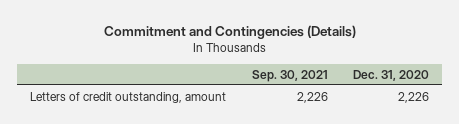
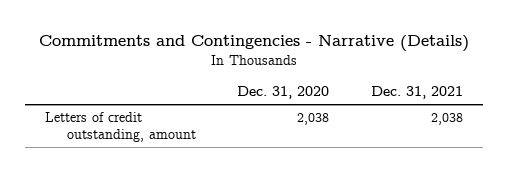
- Commitment and Contingencies (Details)
+ Commitments and Contingencies - Narrative (Details)
- | Sep. 30, 2021 | Dec. 31, 2020
+ | Dec. 31, 2020 | Dec. 31, 2021
- Letters of credit outstanding, amount | 2,226 | 2,226
+ Letters of credit outstanding, amount | 2,038 | 2,038

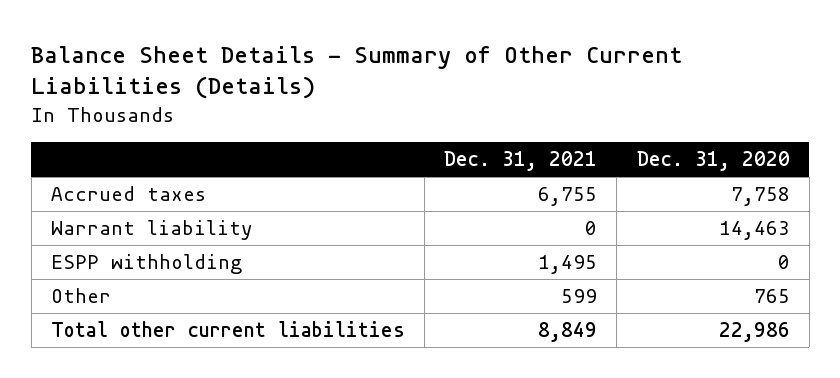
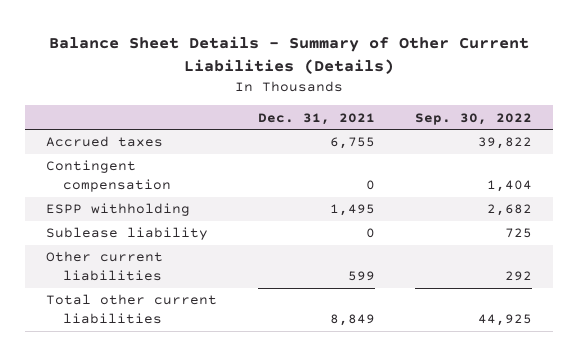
- | Dec. 31, 2021 | Dec. 31, 2020
+ | Dec. 31, 2021 | Sep. 30, 2022
- Warrant liability | 0 | 14,463
+ Contingent compensation | 0 | 1,404
- Other | 599 | 765
+ Sublease liability | 0 | 725
+ Other current liabilities | 599 | 292

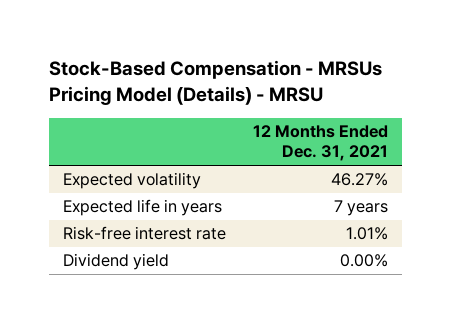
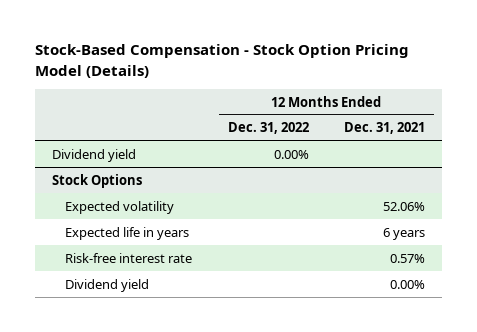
- Stock-Based Compensation - MRSUs Pricing Model (Details) - MRSU
+ Stock-Based Compensation - Stock Option Pricing Model (Details)
- | 12 Months Ended Dec. 31, 2021
+ | 12 Months Ended Dec. 31, 2022 | 12 Months Ended Dec. 31, 2021
- Expected volatility | 46.27%
- Expected life in years | 7 years
- Risk-free interest rate | 1.01%
+ Dividend yield | 0.00% |
+ Stock Options
+ Expected volatility | | 52.06%
+ Expected life in years | | 6 years
+ Risk-free interest rate | | 0.57%

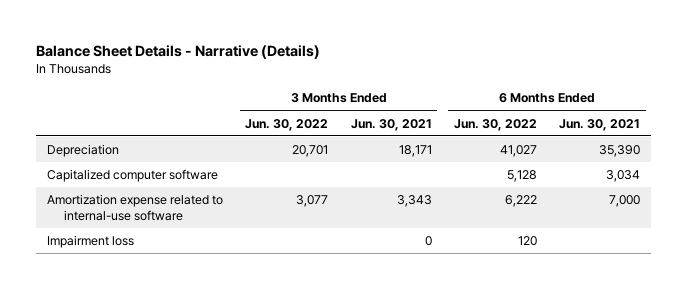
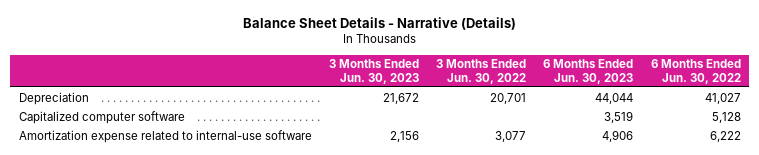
- | 3 Months Ended Jun. 30, 2022 | 3 Months Ended Jun. 30, 2021 | 6 Months Ended Jun. 30, 2022 | 6 Months Ended Jun. 30, 2021
+ | 3 Months Ended Jun. 30, 2023 | 3 Months Ended Jun. 30, 2022 | 6 Months Ended Jun. 30, 2023 | 6 Months Ended Jun. 30, 2022
- Impairment loss | | 0 | 120 |

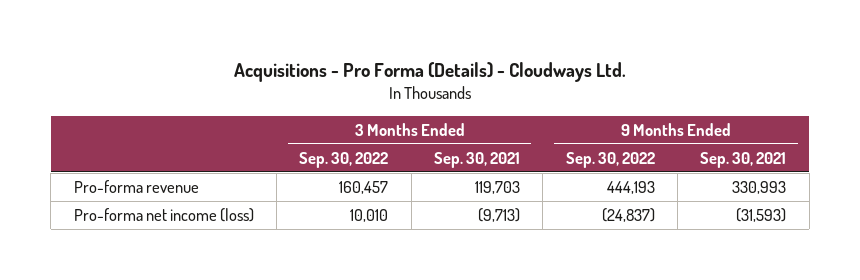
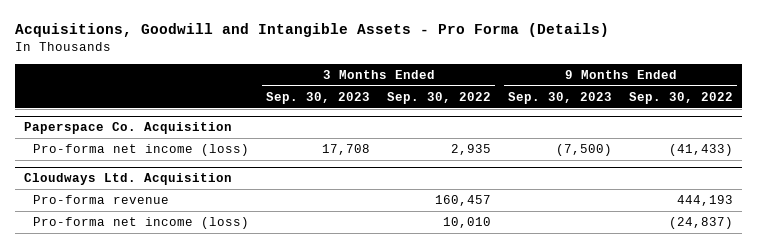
- Acquisitions - Pro Forma (Details) - Cloudways Ltd.
+ Acquisitions, Goodwill and Intangible Assets - Pro Forma (Details)
- | 3 Months Ended Sep. 30, 2022 | 3 Months Ended Sep. 30, 2021 | 9 Months Ended Sep. 30, 2022 | 9 Months Ended Sep. 30, 2021
+ | 3 Months Ended Sep. 30, 2023 | 3 Months Ended Sep. 30, 2022 | 9 Months Ended Sep. 30, 2023 | 9 Months Ended Sep. 30, 2022
+ Paperspace Co. Acquisition
+ Pro-forma net income (loss) | 17,708 | 2,935 | (7,500) | (41,433)
+ Cloudways Ltd. Acquisition

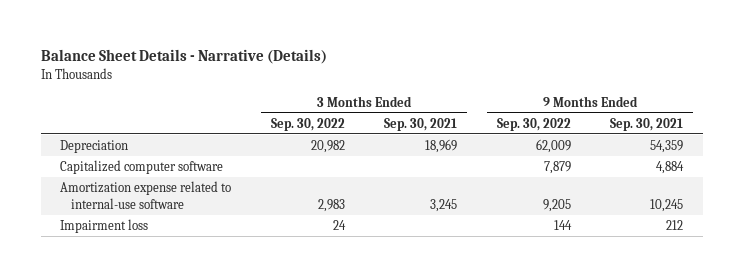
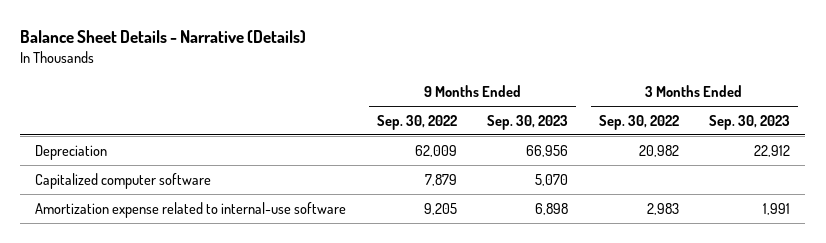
- | 3 Months Ended Sep. 30, 2022 | 3 Months Ended Sep. 30, 2021 | 9 Months Ended Sep. 30, 2022 | 9 Months Ended Sep. 30, 2021
+ | 9 Months Ended Sep. 30, 2022 | 9 Months Ended Sep. 30, 2023 | 3 Months Ended Sep. 30, 2022 | 3 Months Ended Sep. 30, 2023
- Impairment loss | 24 | | 144 | 212

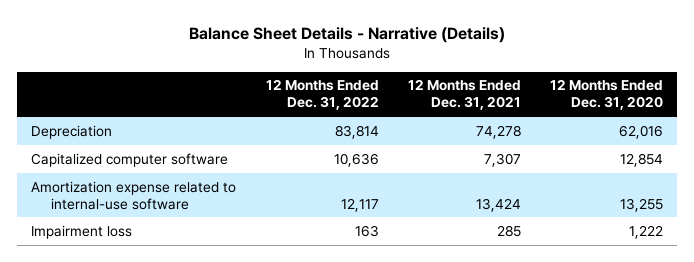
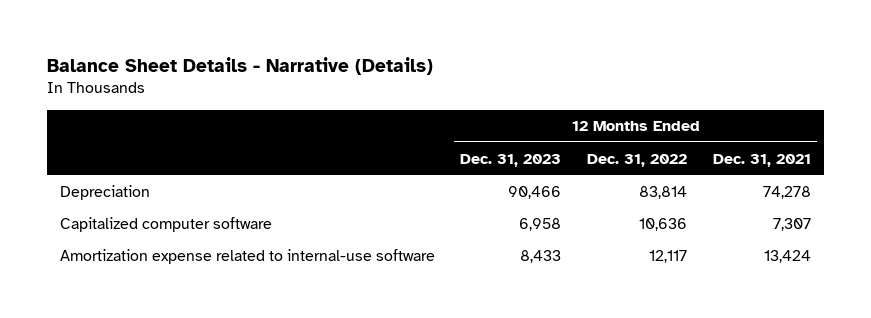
- | 12 Months Ended Dec. 31, 2022 | 12 Months Ended Dec. 31, 2021 | 12 Months Ended Dec. 31, 2020
+ | 12 Months Ended Dec. 31, 2023 | 12 Months Ended Dec. 31, 2022 | 12 Months Ended Dec. 31, 2021
- Impairment loss | 163 | 285 | 1,222

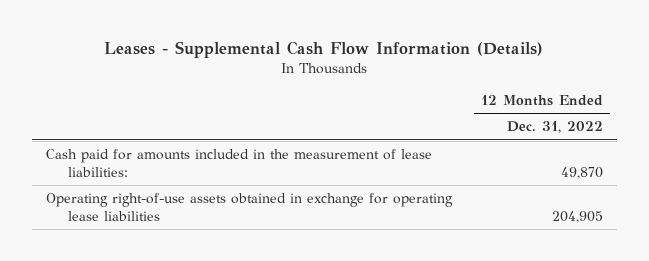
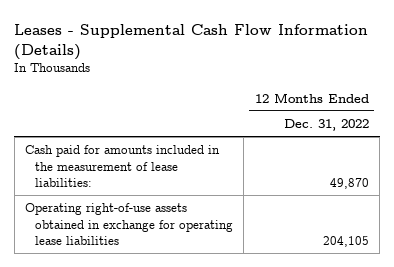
- Operating right-of-use assets obtained in exchange for operating lease liabilities | 204,905
+ Operating right-of-use assets obtained in exchange for operating lease liabilities | 204,105

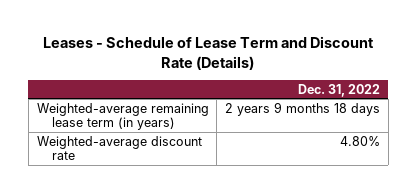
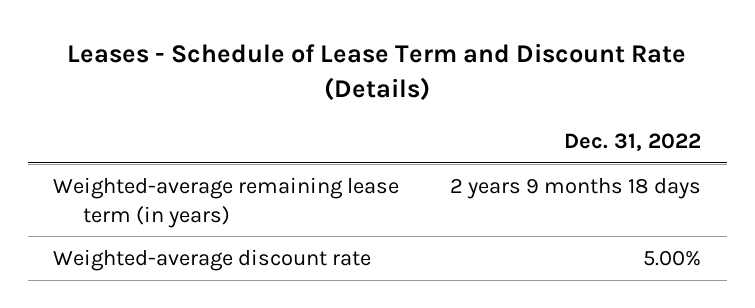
- Weighted-average discount rate | 4.80%
+ Weighted-average discount rate | 5.00%

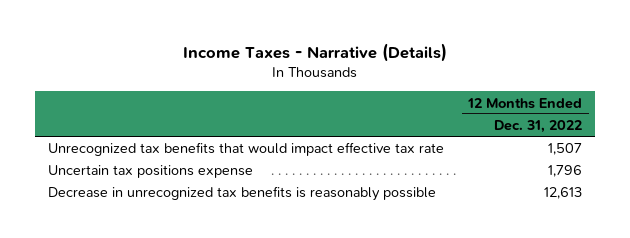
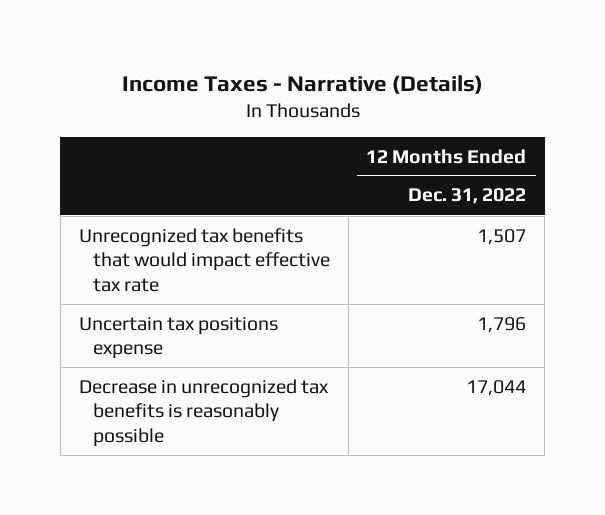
- Decrease in unrecognized tax benefits is reasonably possible | 12,613
+ Decrease in unrecognized tax benefits is reasonably possible | 17,044

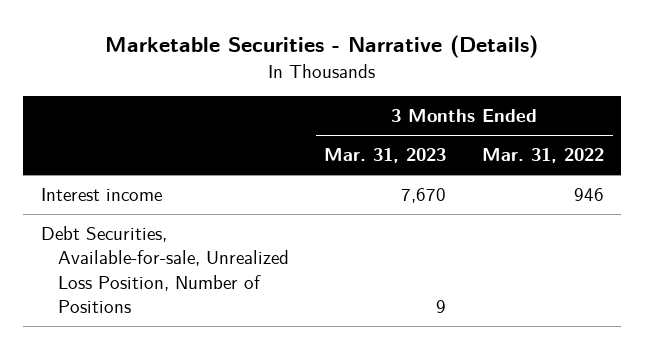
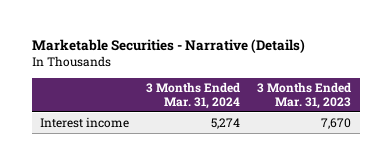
- | 3 Months Ended Mar. 31, 2023 | 3 Months Ended Mar. 31, 2022
+ | 3 Months Ended Mar. 31, 2024 | 3 Months Ended Mar. 31, 2023
- Debt Securities, Available-for-sale, Unrealized Loss Position, Number of Positions | 9 |

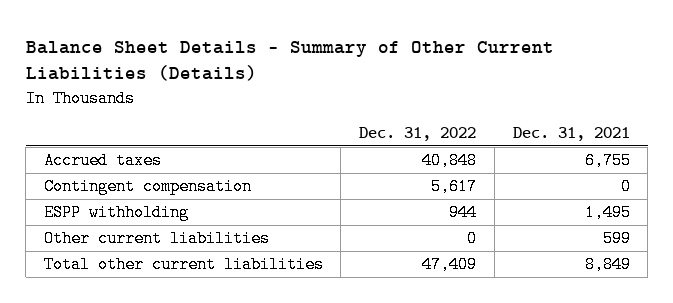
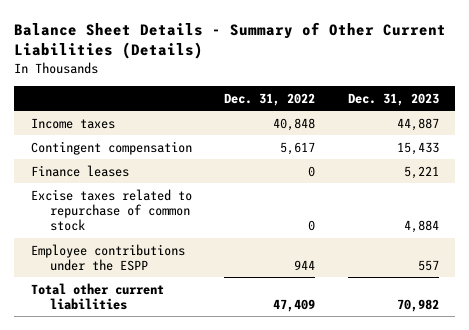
- | Dec. 31, 2022 | Dec. 31, 2021
+ | Dec. 31, 2022 | Dec. 31, 2023
- Accrued taxes | 40,848 | 6,755
+ Income taxes | 40,848 | 44,887
- ESPP withholding | 944 | 1,495
- Other current liabilities | 0 | 599
+ Finance leases | 0 | 5,221
+ Excise taxes related to repurchase of common stock | 0 | 4,884
+ Employee contributions under the ESPP | 944 | 557

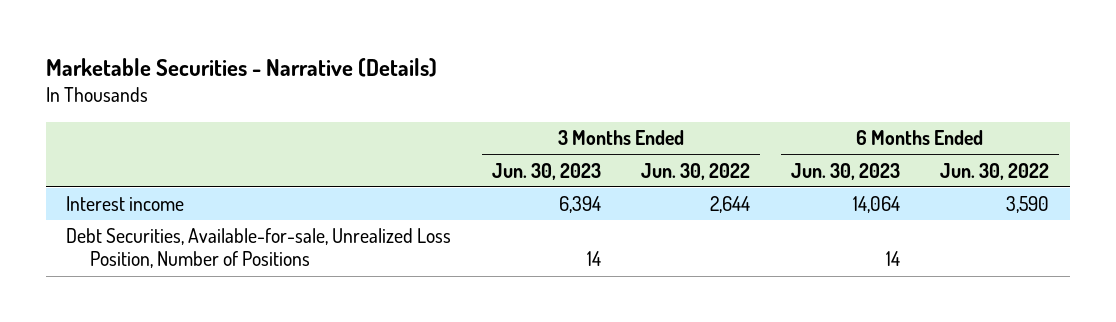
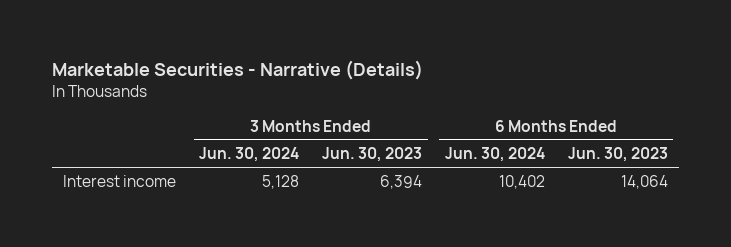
- | 3 Months Ended Jun. 30, 2023 | 3 Months Ended Jun. 30, 2022 | 6 Months Ended Jun. 30, 2023 | 6 Months Ended Jun. 30, 2022
+ | 3 Months Ended Jun. 30, 2024 | 3 Months Ended Jun. 30, 2023 | 6 Months Ended Jun. 30, 2024 | 6 Months Ended Jun. 30, 2023
- Debt Securities, Available-for-sale, Unrealized Loss Position, Number of Positions | 14 | | 14 |

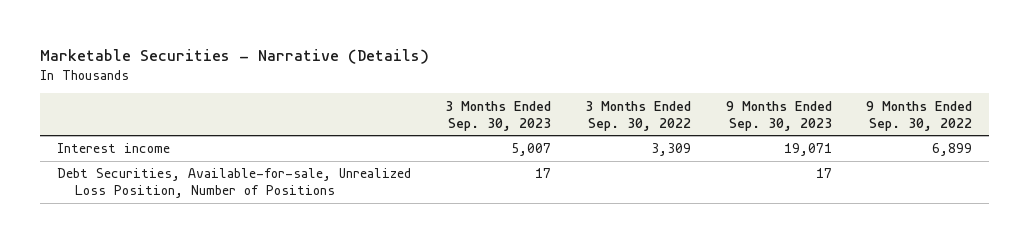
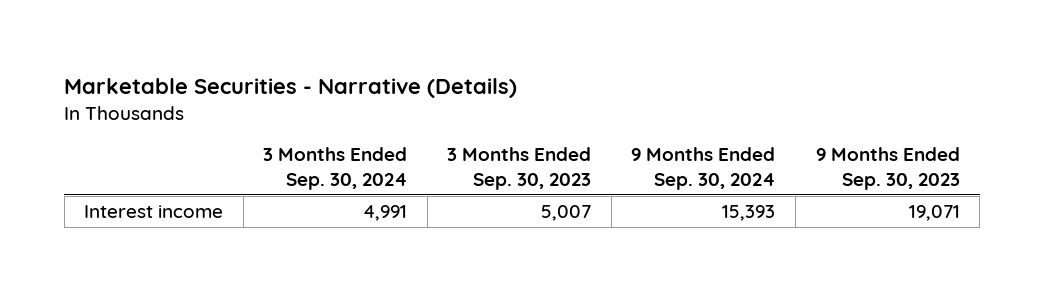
- | 3 Months Ended Sep. 30, 2023 | 3 Months Ended Sep. 30, 2022 | 9 Months Ended Sep. 30, 2023 | 9 Months Ended Sep. 30, 2022
+ | 3 Months Ended Sep. 30, 2024 | 3 Months Ended Sep. 30, 2023 | 9 Months Ended Sep. 30, 2024 | 9 Months Ended Sep. 30, 2023
- Debt Securities, Available-for-sale, Unrealized Loss Position, Number of Positions | 17 | | 17 |

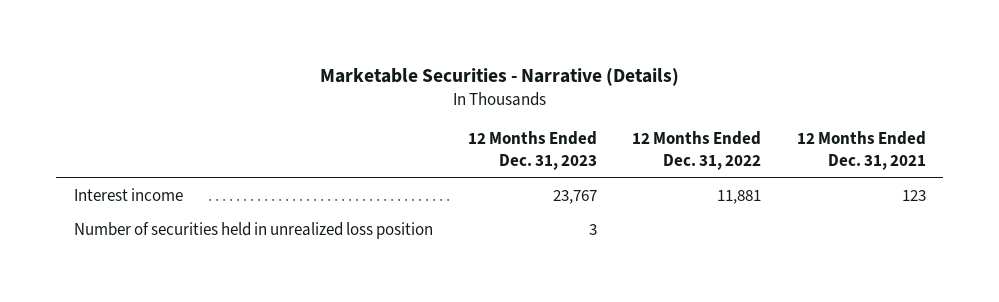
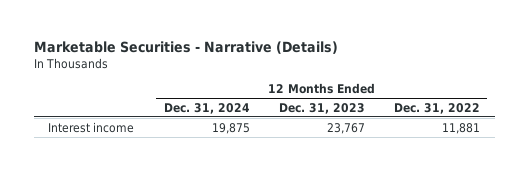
- | 12 Months Ended Dec. 31, 2023 | 12 Months Ended Dec. 31, 2022 | 12 Months Ended Dec. 31, 2021
+ | 12 Months Ended Dec. 31, 2024 | 12 Months Ended Dec. 31, 2023 | 12 Months Ended Dec. 31, 2022
- Number of securities held in unrealized loss position | 3 | |

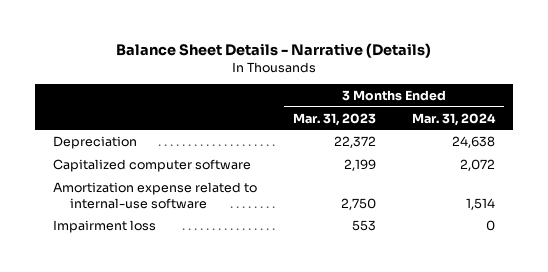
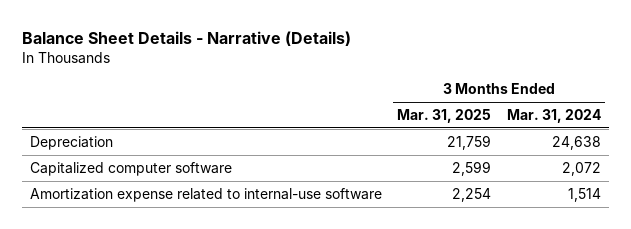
- | 3 Months Ended Mar. 31, 2023 | 3 Months Ended Mar. 31, 2024
+ | 3 Months Ended Mar. 31, 2025 | 3 Months Ended Mar. 31, 2024
- Impairment loss | 553 | 0

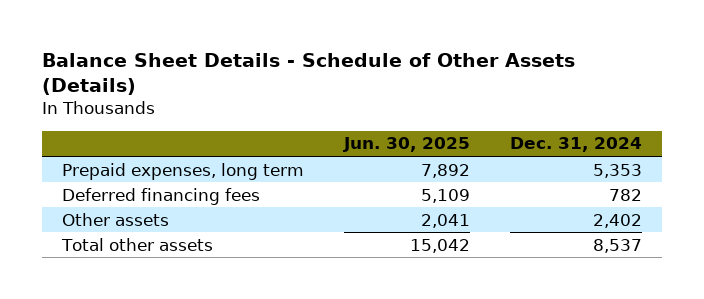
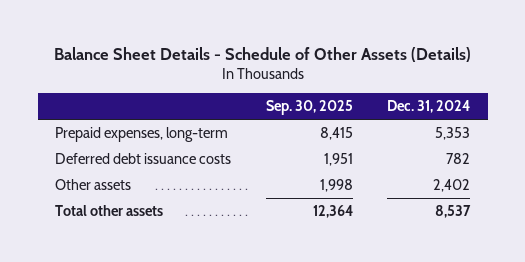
- | Jun. 30, 2025 | Dec. 31, 2024
+ | Sep. 30, 2025 | Dec. 31, 2024
- Prepaid expenses, long term | 7,892 | 5,353
- Deferred financing fees | 5,109 | 782
+ Prepaid expenses, long-term | 8,415 | 5,353
+ Deferred debt issuance costs | 1,951 | 782

